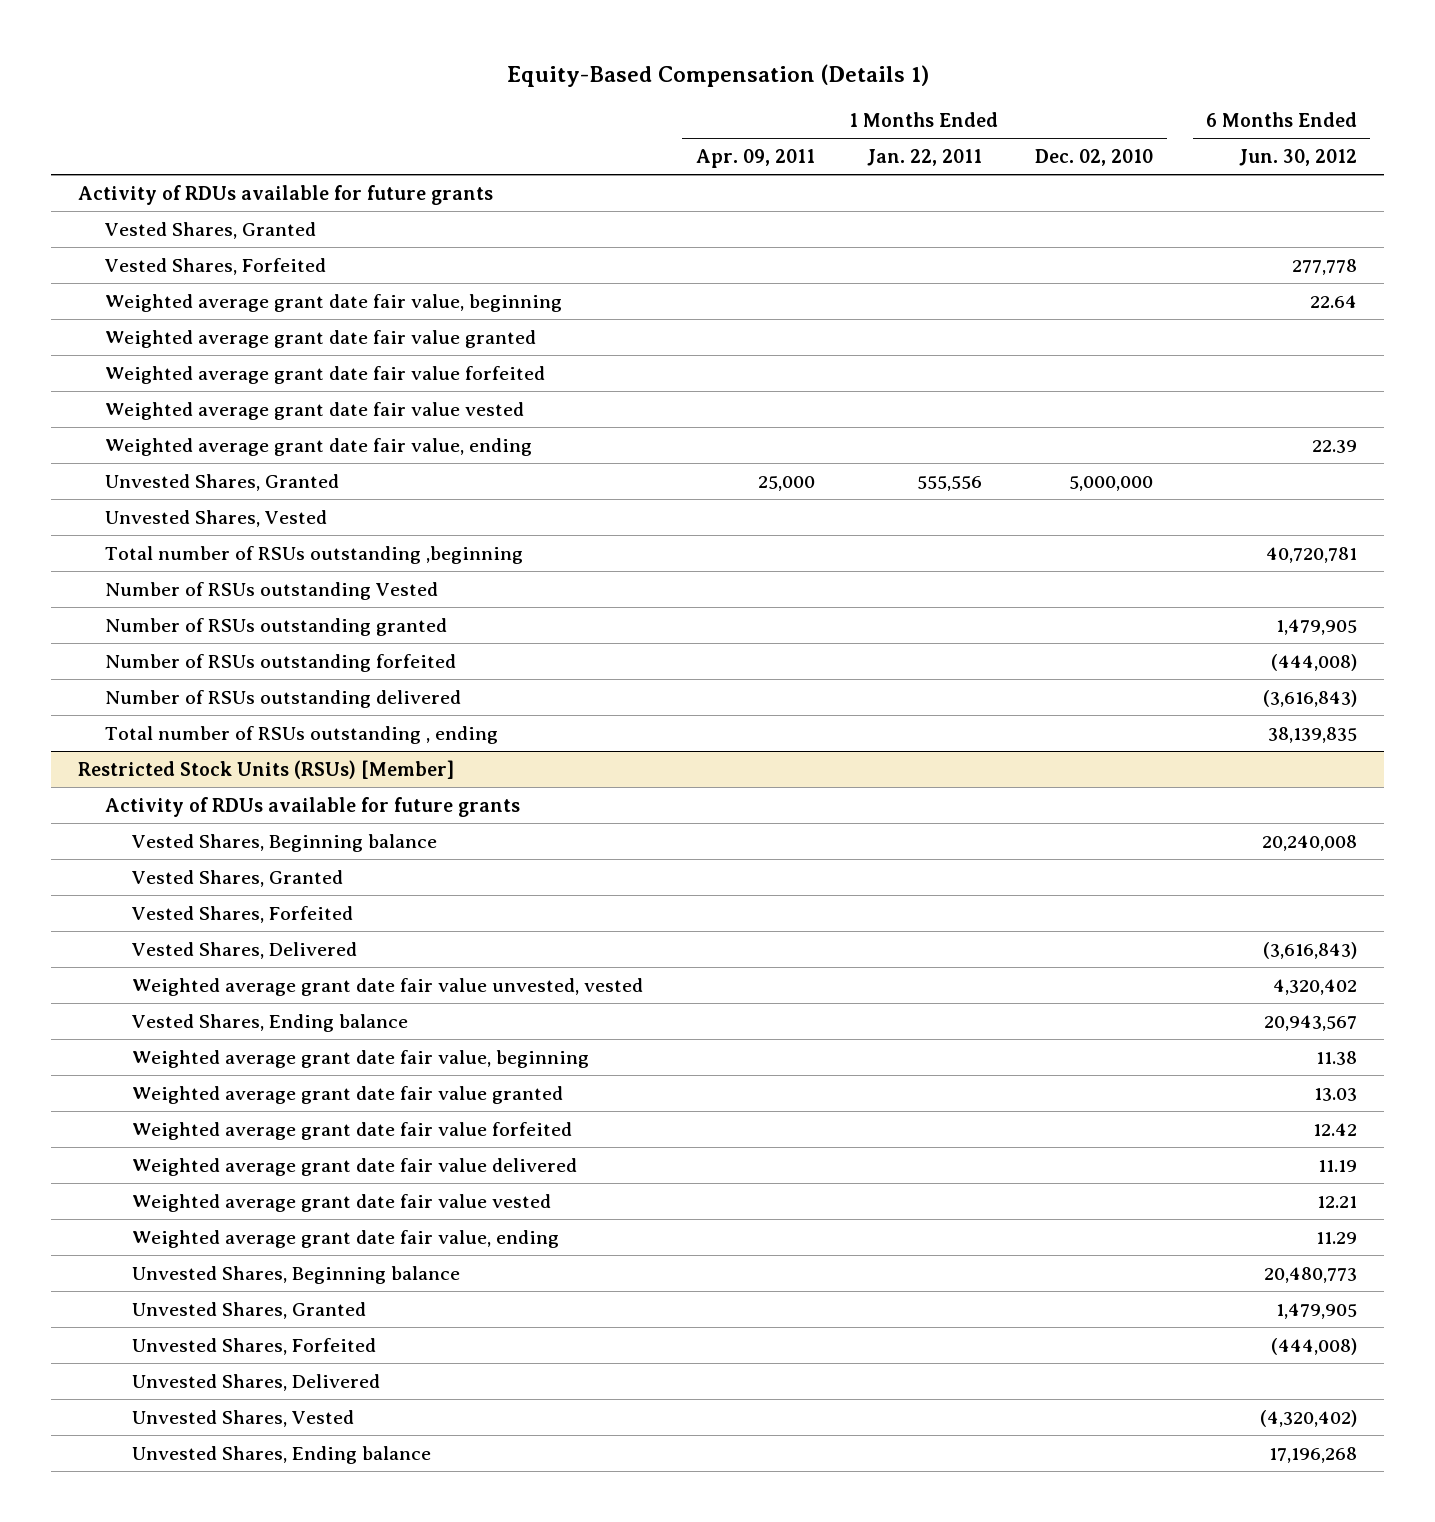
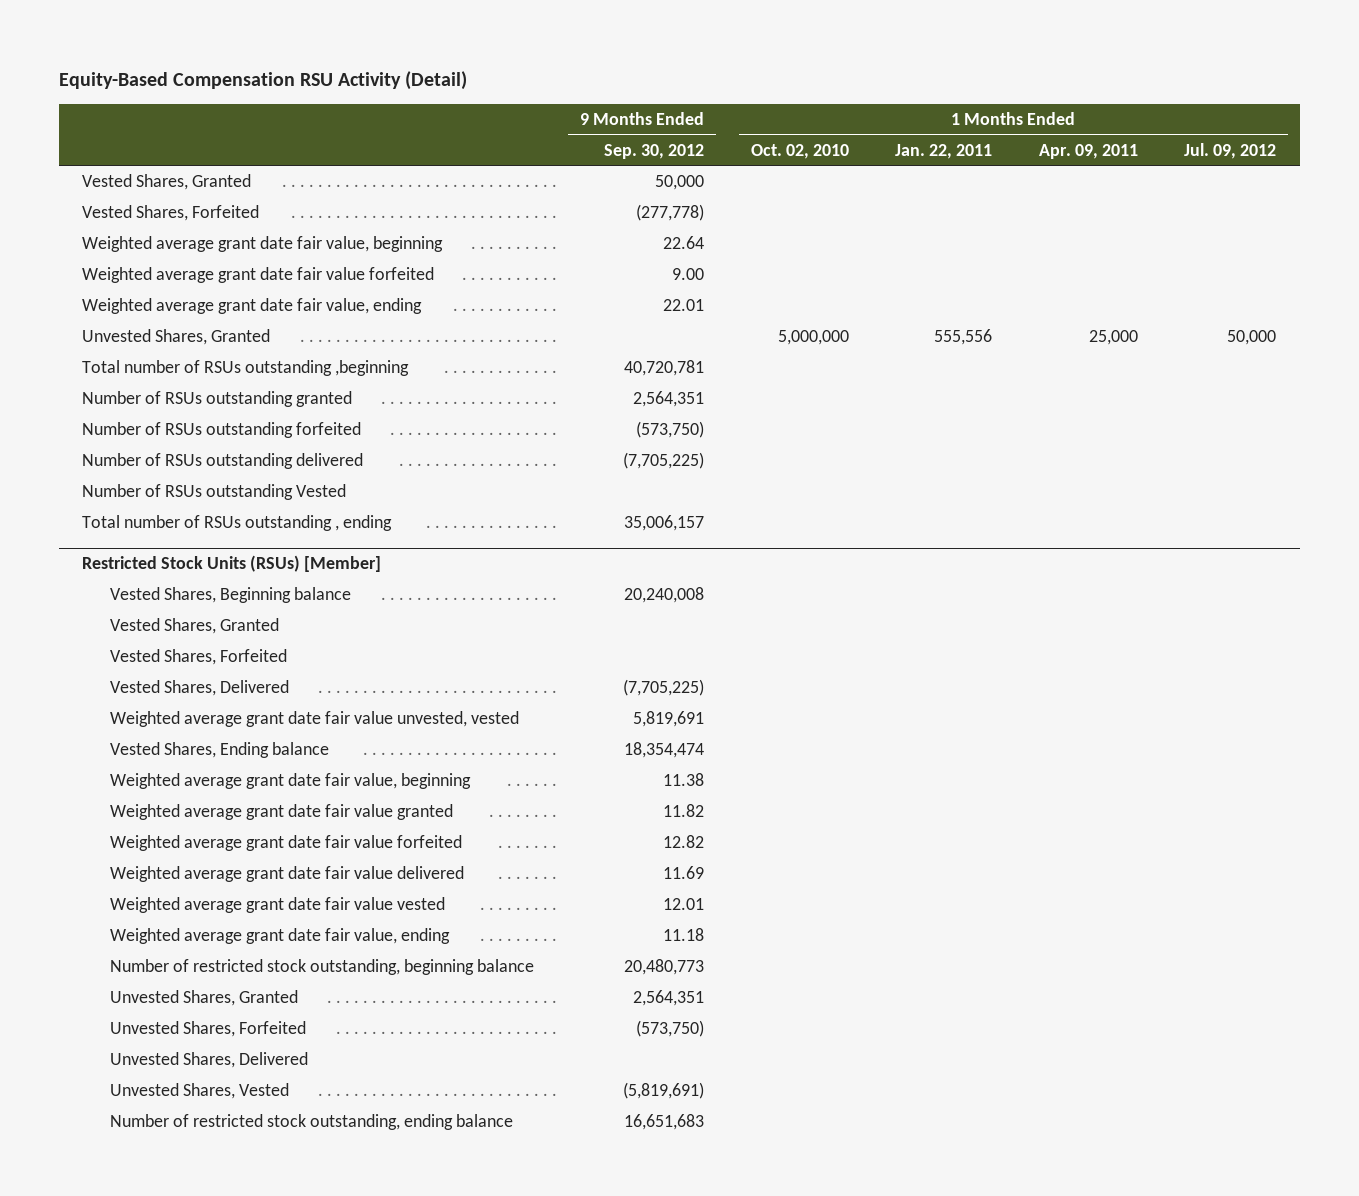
- Equity-Based Compensation (Details 1)
+ Equity-Based Compensation RSU Activity (Detail)
- | 1 Months Ended Apr. 09, 2011 | 1 Months Ended Jan. 22, 2011 | 1 Months Ended Dec. 02, 2010 | 6 Months Ended Jun. 30, 2012
+ | 9 Months Ended Sep. 30, 2012 | 1 Months Ended Oct. 02, 2010 | 1 Months Ended Jan. 22, 2011 | 1 Months Ended Apr. 09, 2011 | 1 Months Ended Jul. 09, 2012
- Activity of RDUs available for future grants
- Weighted average grant date fair value granted
- Weighted average grant date fair value vested
- Unvested Shares, Vested
moved down: Number of RSUs outstanding Vested
@ Restricted Stock Units (RSUs) [Member]
- Activity of RDUs available for future grants
- Unvested Shares, Beginning balance | | | | 20,480,773
+ Number of restricted stock outstanding, beginning balance | 20,480,773 | | | |
- Unvested Shares, Ending balance | | | | 17,196,268
+ Number of restricted stock outstanding, ending balance | 16,651,683 | | | |

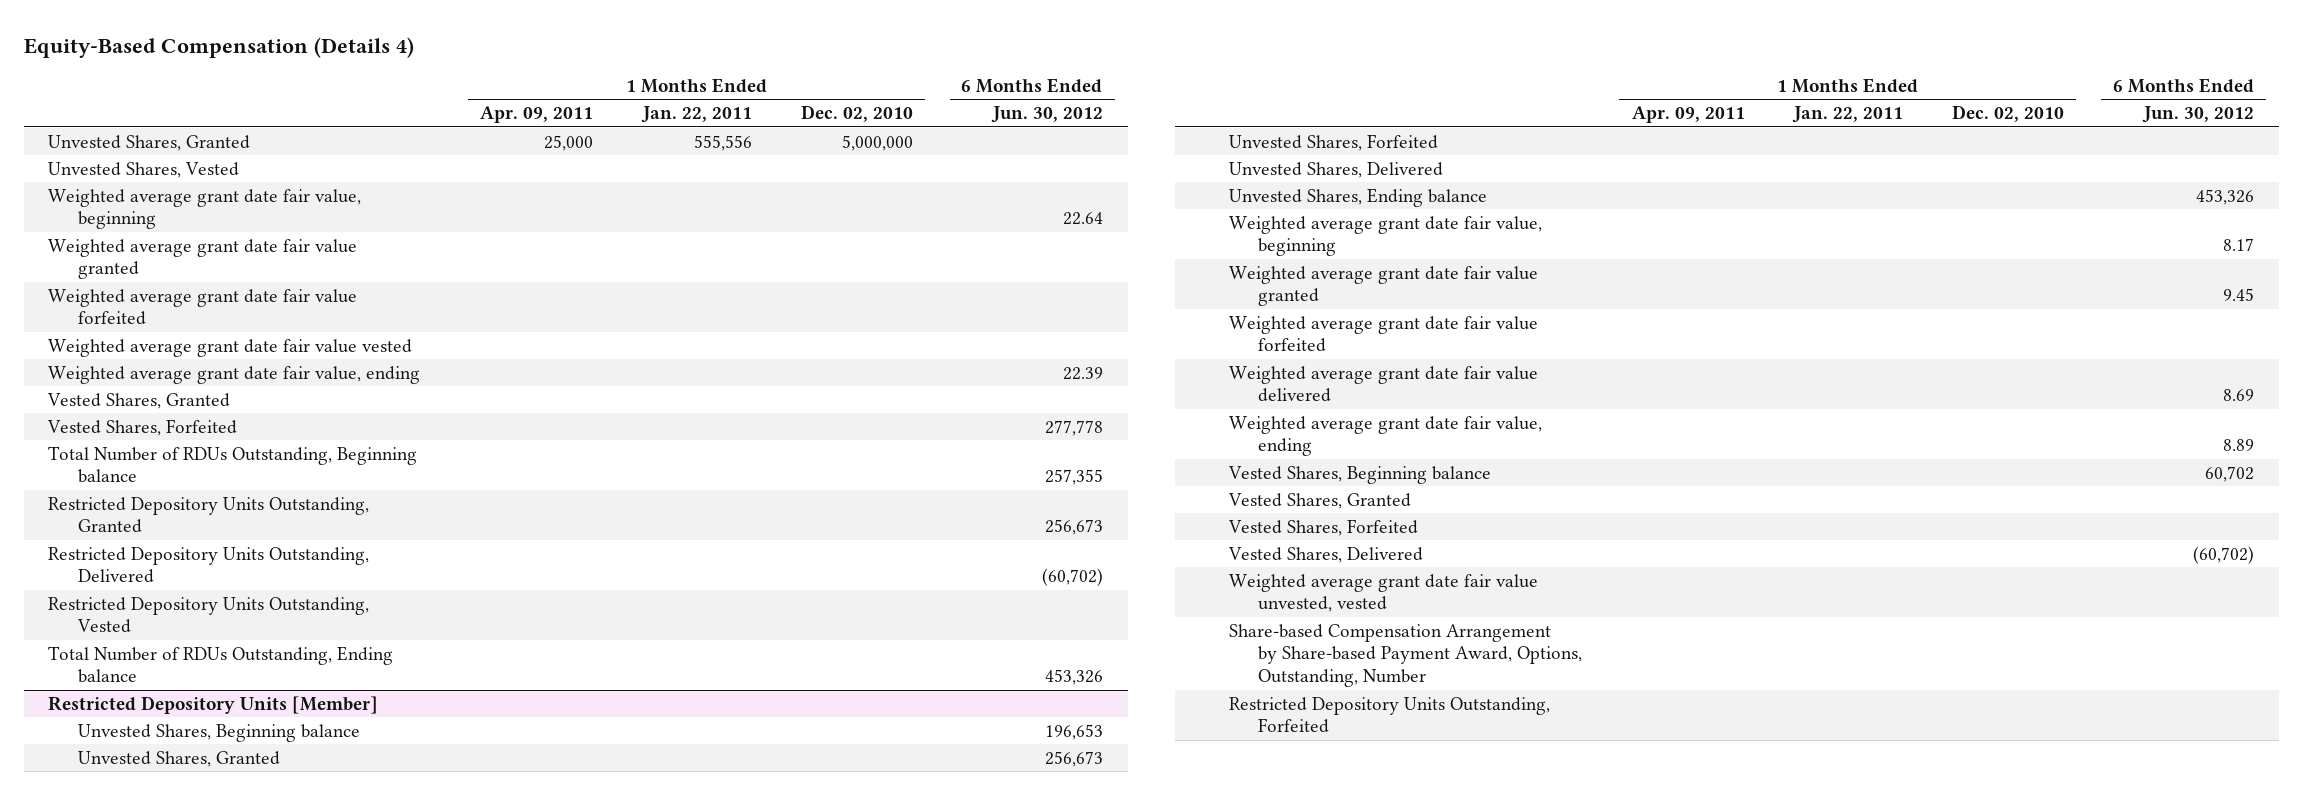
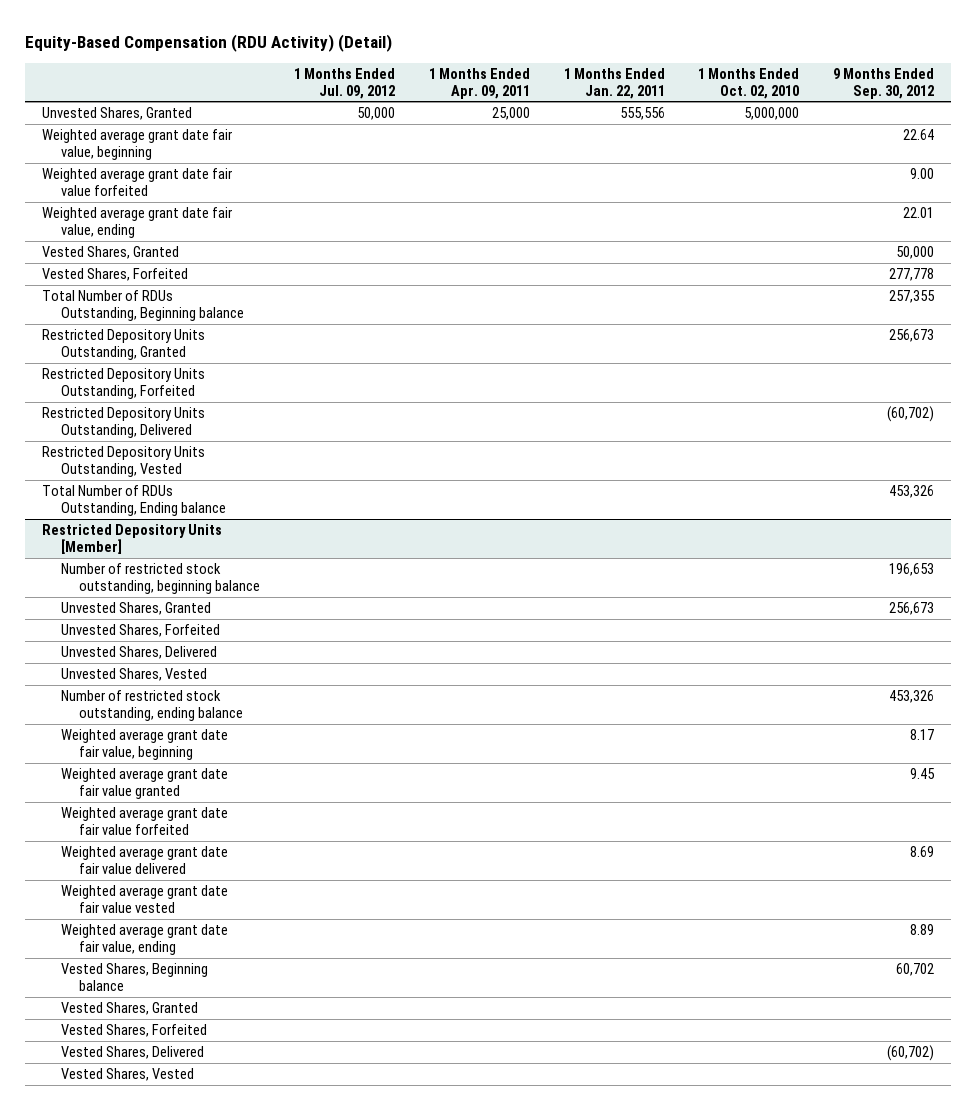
- Equity-Based Compensation (Details 4)
+ Equity-Based Compensation (RDU Activity) (Detail)
- | 1 Months Ended Apr. 09, 2011 | 1 Months Ended Jan. 22, 2011 | 1 Months Ended Dec. 02, 2010 | 6 Months Ended Jun. 30, 2012
+ | 1 Months Ended Jul. 09, 2012 | 1 Months Ended Apr. 09, 2011 | 1 Months Ended Jan. 22, 2011 | 1 Months Ended Oct. 02, 2010 | 9 Months Ended Sep. 30, 2012
- Unvested Shares, Vested
- Weighted average grant date fair value granted
- Weighted average grant date fair value vested
+ Restricted Depository Units Outstanding, Forfeited
@ Restricted Depository Units [Member]
- Unvested Shares, Beginning balance | | | | 196,653
+ Number of restricted stock outstanding, beginning balance | | | | | 196,653
- Unvested Shares, Ending balance | | | | 453,326
+ Unvested Shares, Vested
+ Number of restricted stock outstanding, ending balance | | | | | 453,326
+ Weighted average grant date fair value vested
- Weighted average grant date fair value unvested, vested
- Share-based Compensation Arrangement by Share-based Payment Award, Options, Outstanding, Number
- Restricted Depository Units Outstanding, Forfeited
+ Vested Shares, Vested

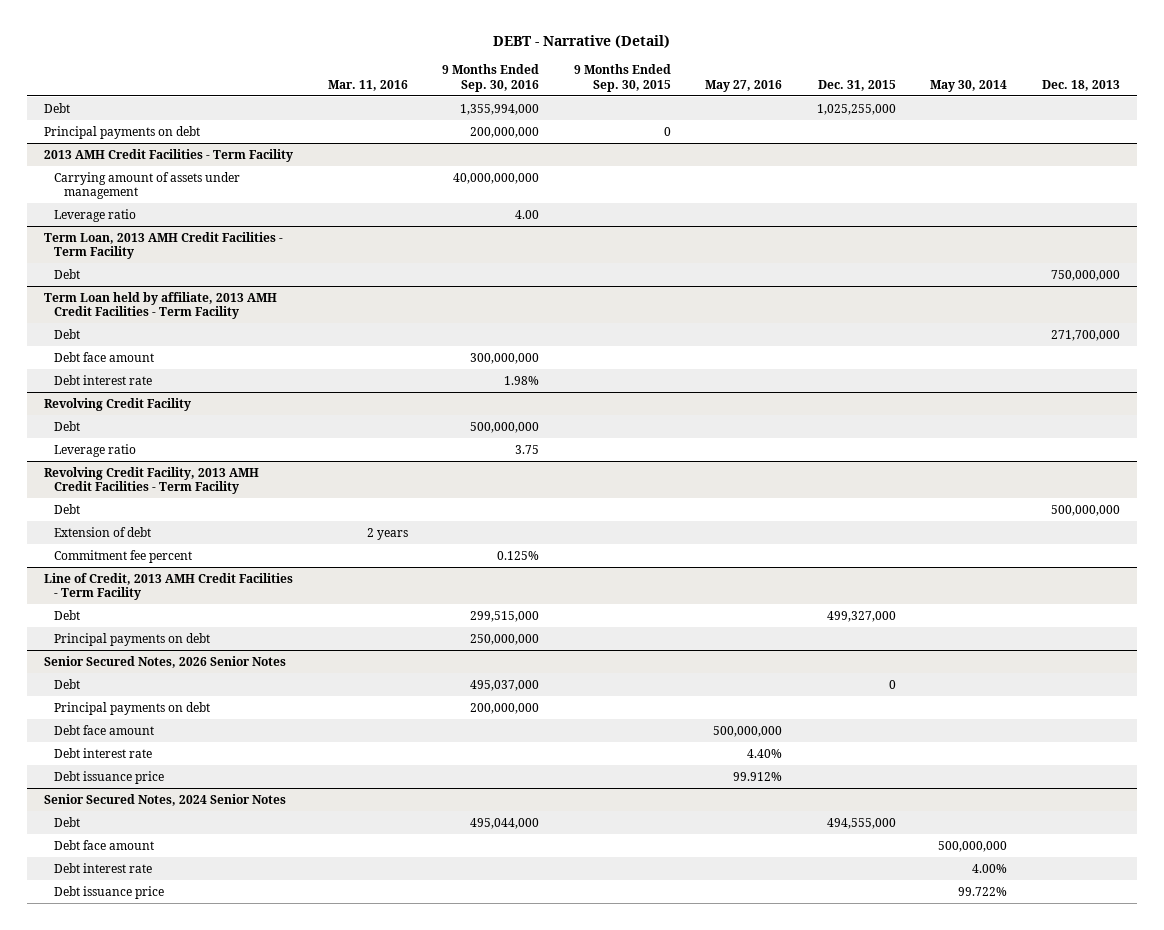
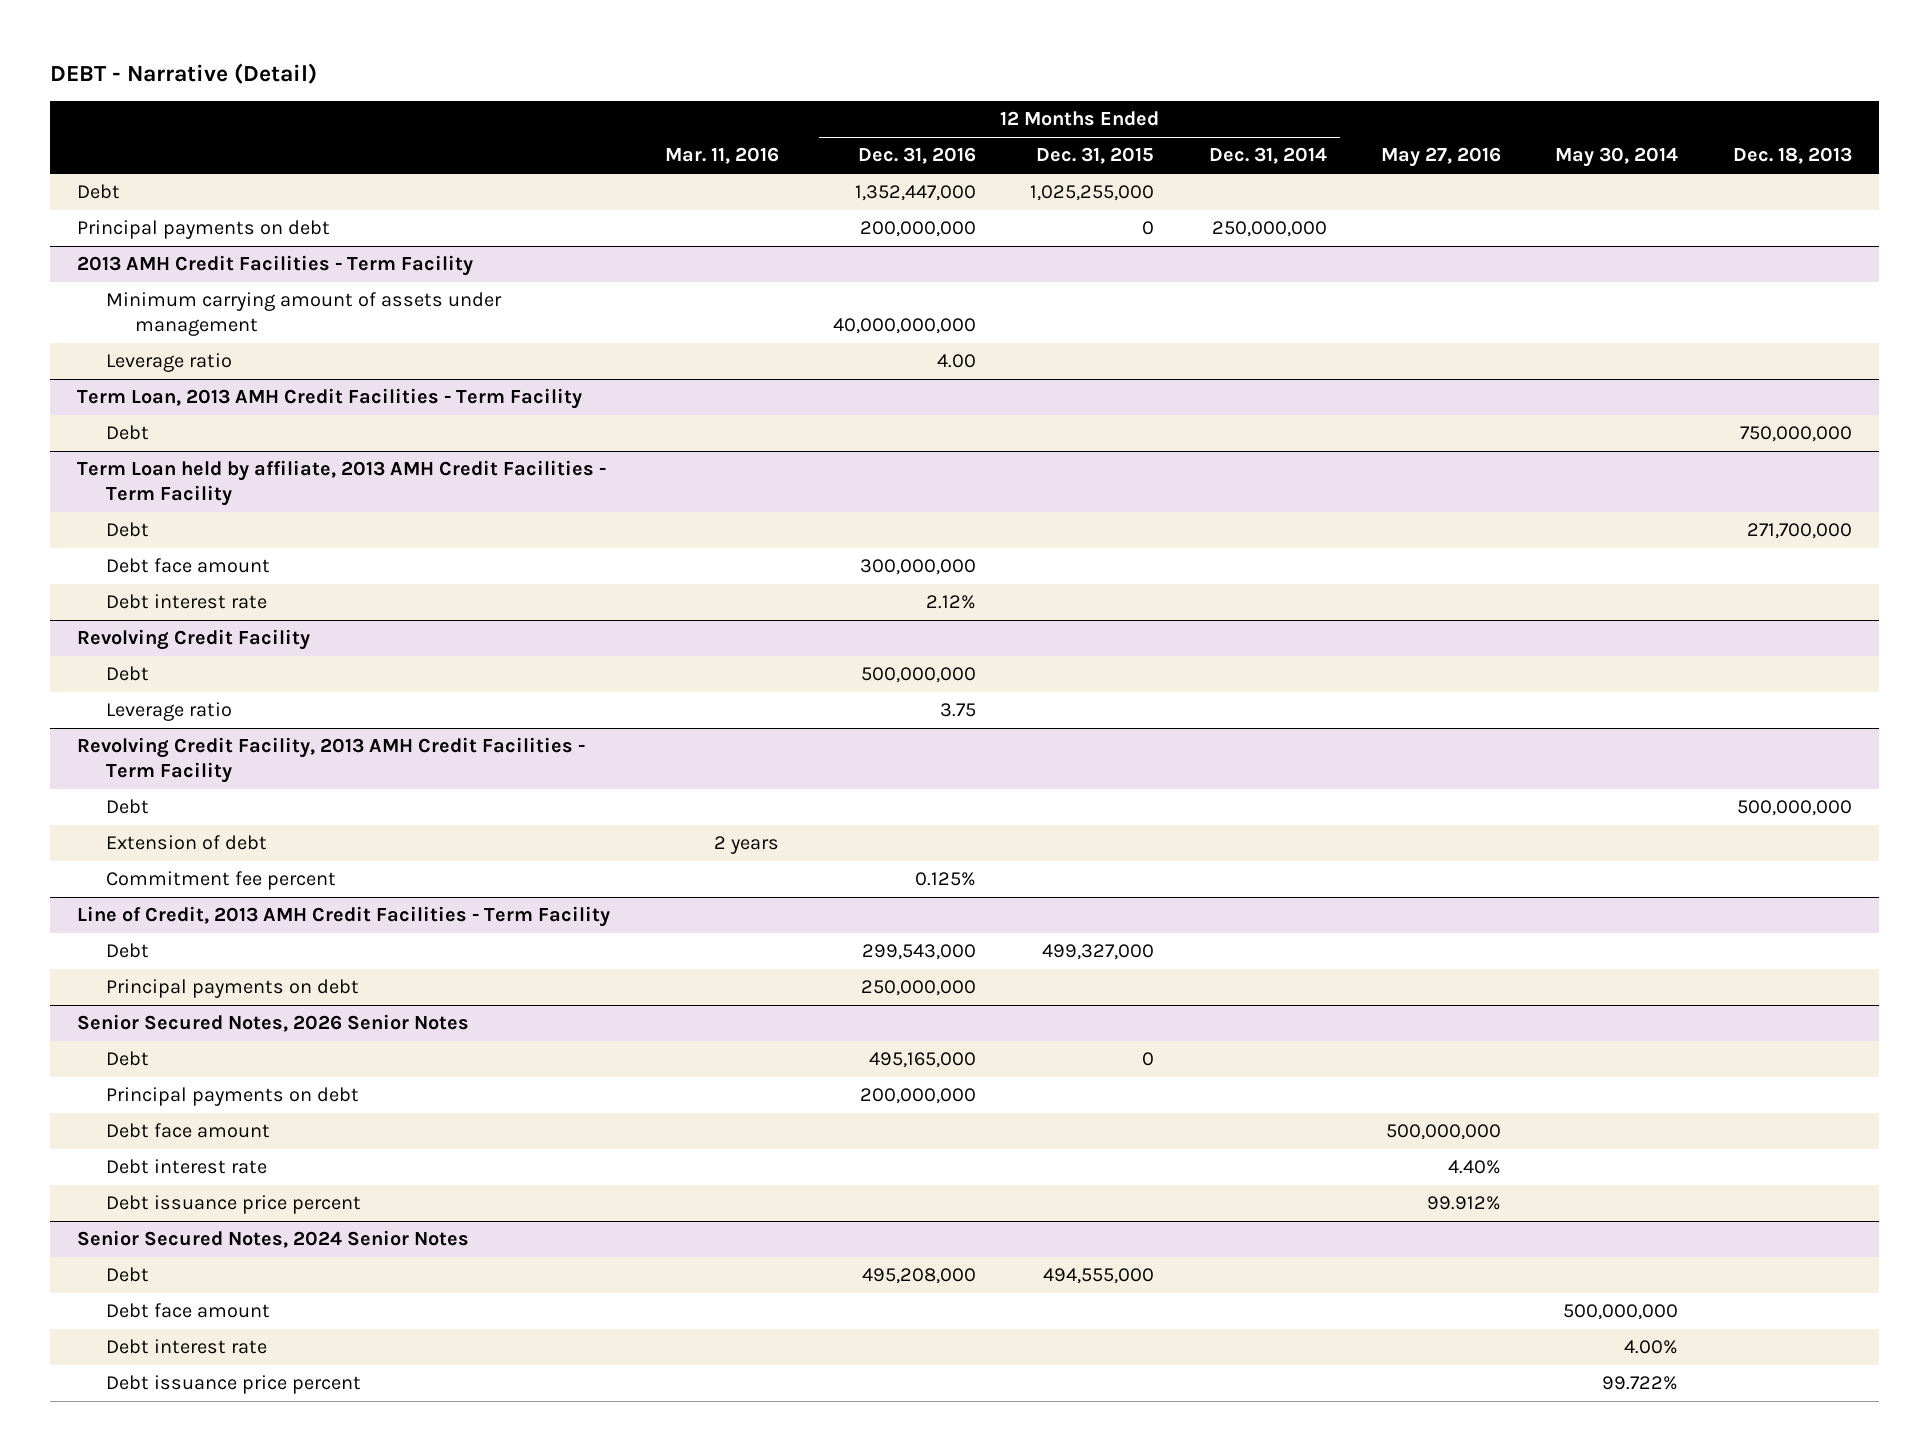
- | Mar. 11, 2016 | 9 Months Ended Sep. 30, 2016 | 9 Months Ended Sep. 30, 2015 | May 27, 2016 | Dec. 31, 2015 | May 30, 2014 | Dec. 18, 2013
+ | Mar. 11, 2016 | 12 Months Ended Dec. 31, 2016 | 12 Months Ended Dec. 31, 2015 | 12 Months Ended Dec. 31, 2014 | May 27, 2016 | May 30, 2014 | Dec. 18, 2013
@ 2013 AMH Credit Facilities - Term Facility
- Carrying amount of assets under management | | 40,000,000,000 | | | | |
+ Minimum carrying amount of assets under management | | 40,000,000,000 | | | | |
@ Senior Secured Notes, 2026 Senior Notes
- Debt issuance price | | | | 99.912% | | |
+ Debt issuance price percent | | | | | 99.912% | |
@ Senior Secured Notes, 2024 Senior Notes
- Debt issuance price | | | | | | 99.722% |
+ Debt issuance price percent | | | | | | 99.722% |

